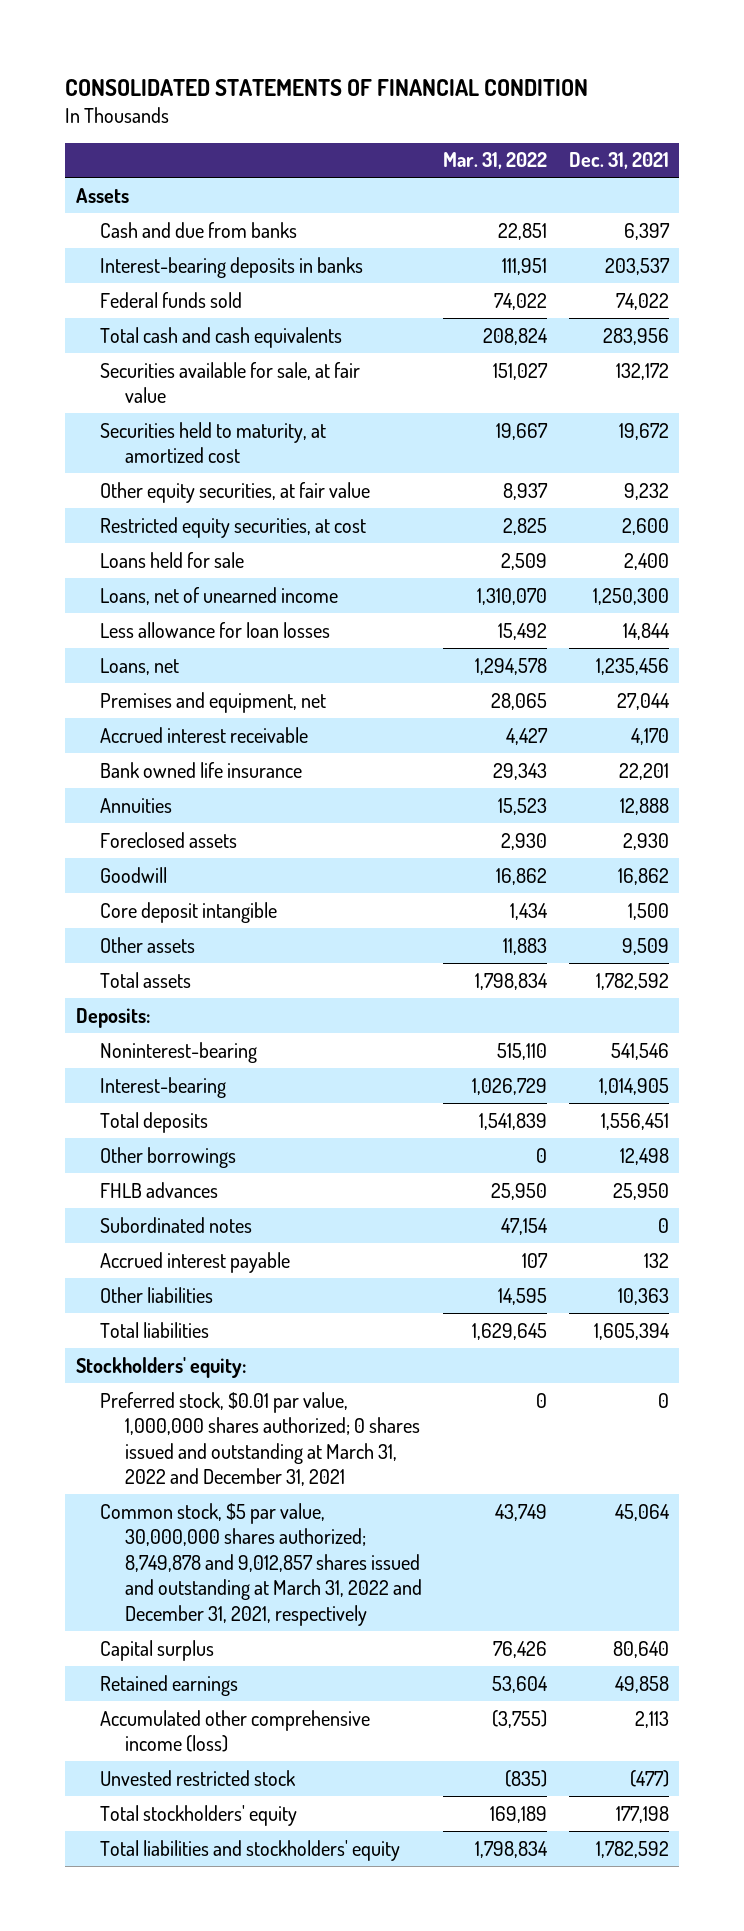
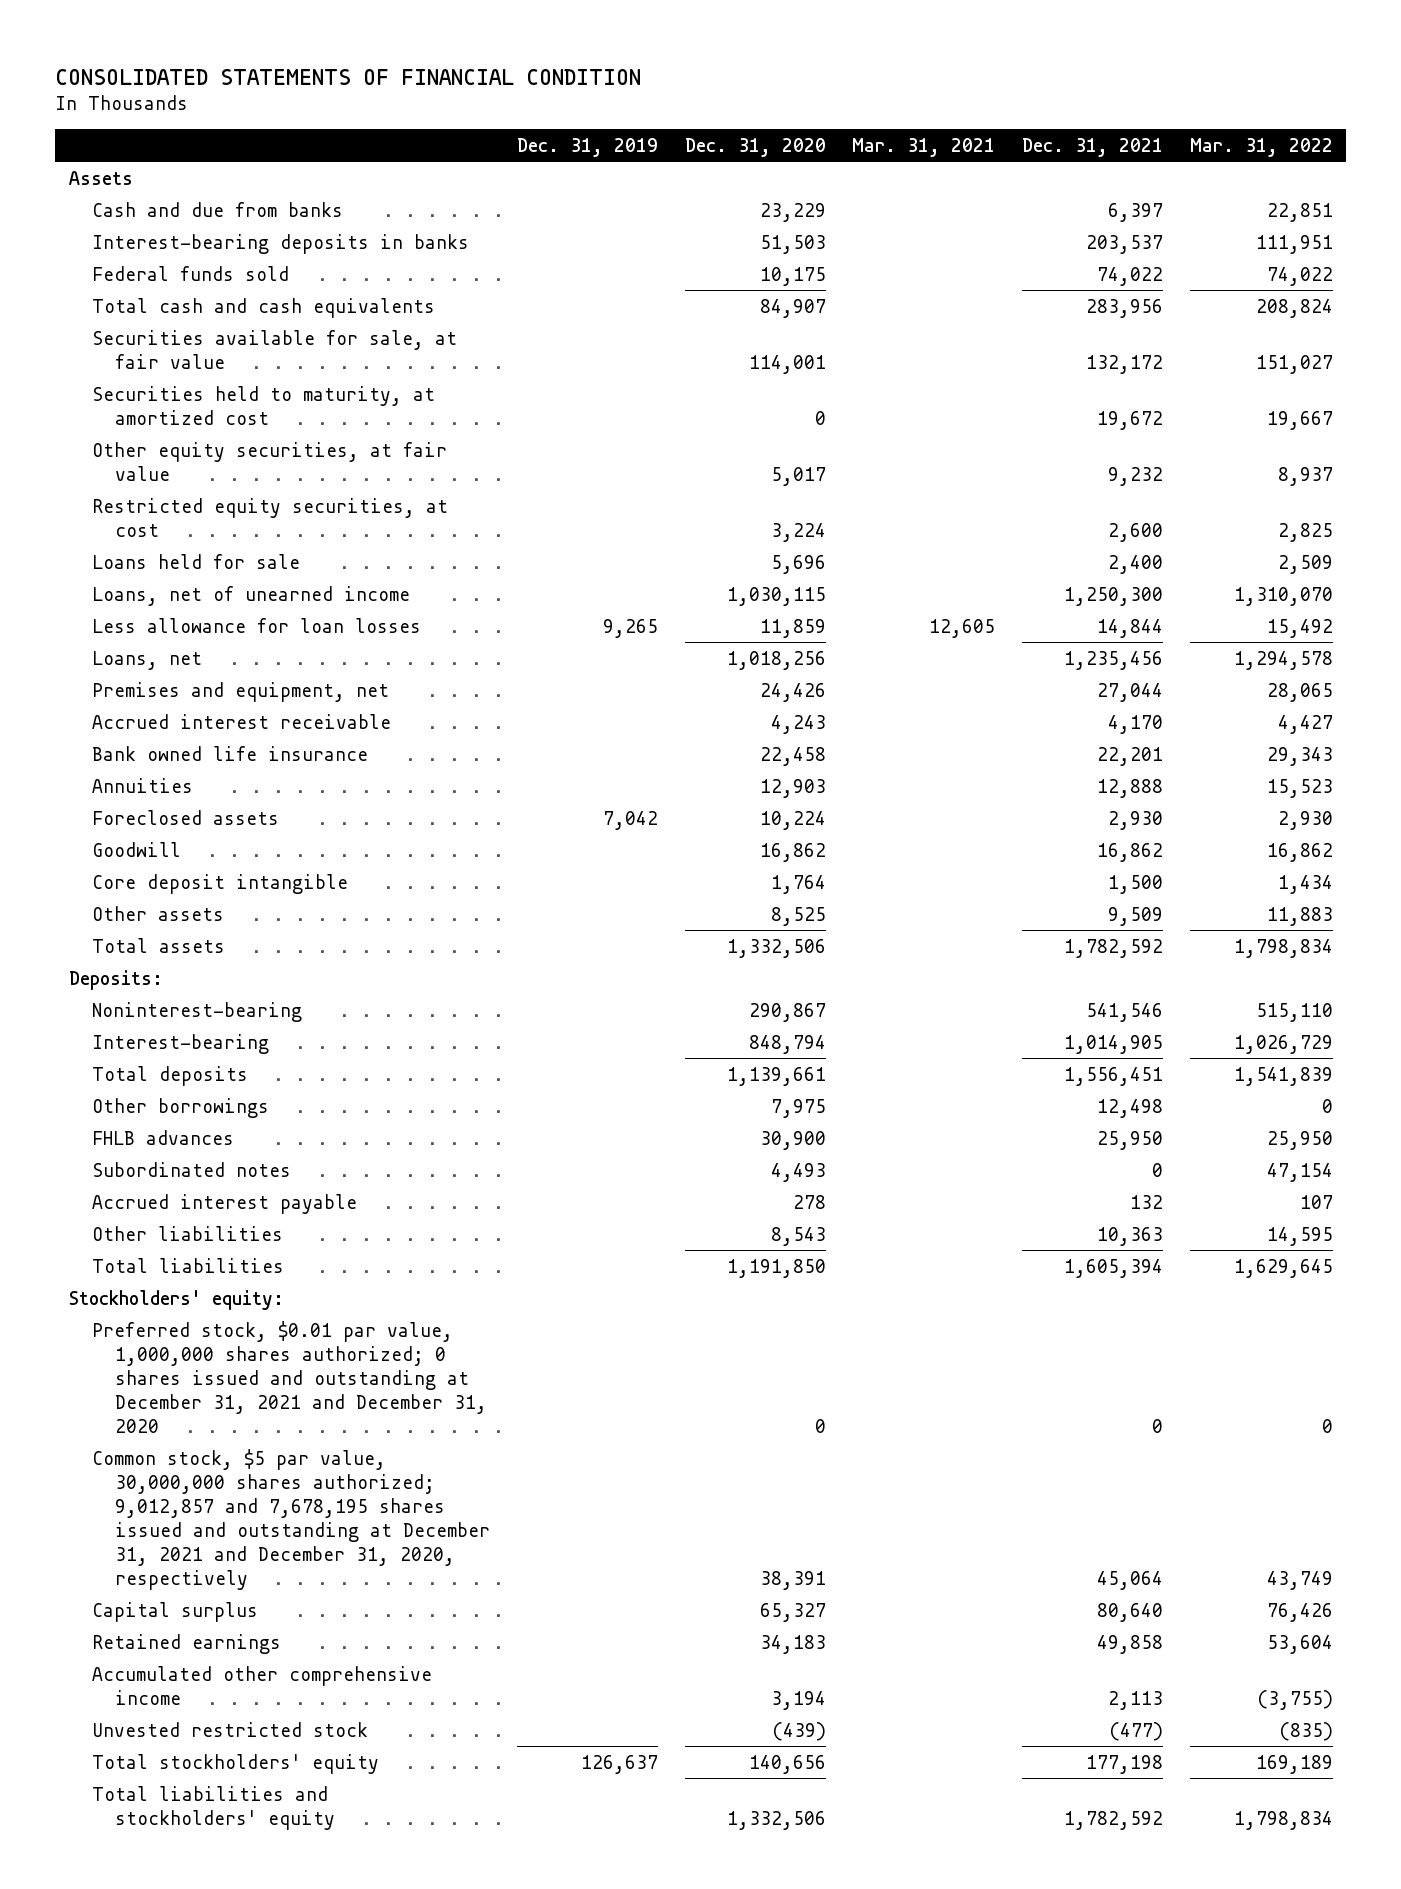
- | Mar. 31, 2022 | Dec. 31, 2021
+ | Dec. 31, 2019 | Dec. 31, 2020 | Mar. 31, 2021 | Dec. 31, 2021 | Mar. 31, 2022
- Preferred stock, $0.01 par value, 1,000,000 shares authorized; 0 shares issued and outstanding at March 31, 2022 and December 31, 2021 | 0 | 0
- Common stock, $5 par value, 30,000,000 shares authorized; 8,749,878 and 9,012,857 shares issued and outstanding at March 31, 2022 and December 31, 2021, respectively | 43,749 | 45,064
+ Preferred stock, $0.01 par value, 1,000,000 shares authorized; 0 shares issued and outstanding at December 31, 2021 and December 31, 2020 | | 0 | | 0 | 0
+ Common stock, $5 par value, 30,000,000 shares authorized; 9,012,857 and 7,678,195 shares issued and outstanding at December 31, 2021 and December 31, 2020, respectively | | 38,391 | | 45,064 | 43,749
- Accumulated other comprehensive income (loss) | (3,755) | 2,113
+ Accumulated other comprehensive income | | 3,194 | | 2,113 | (3,755)

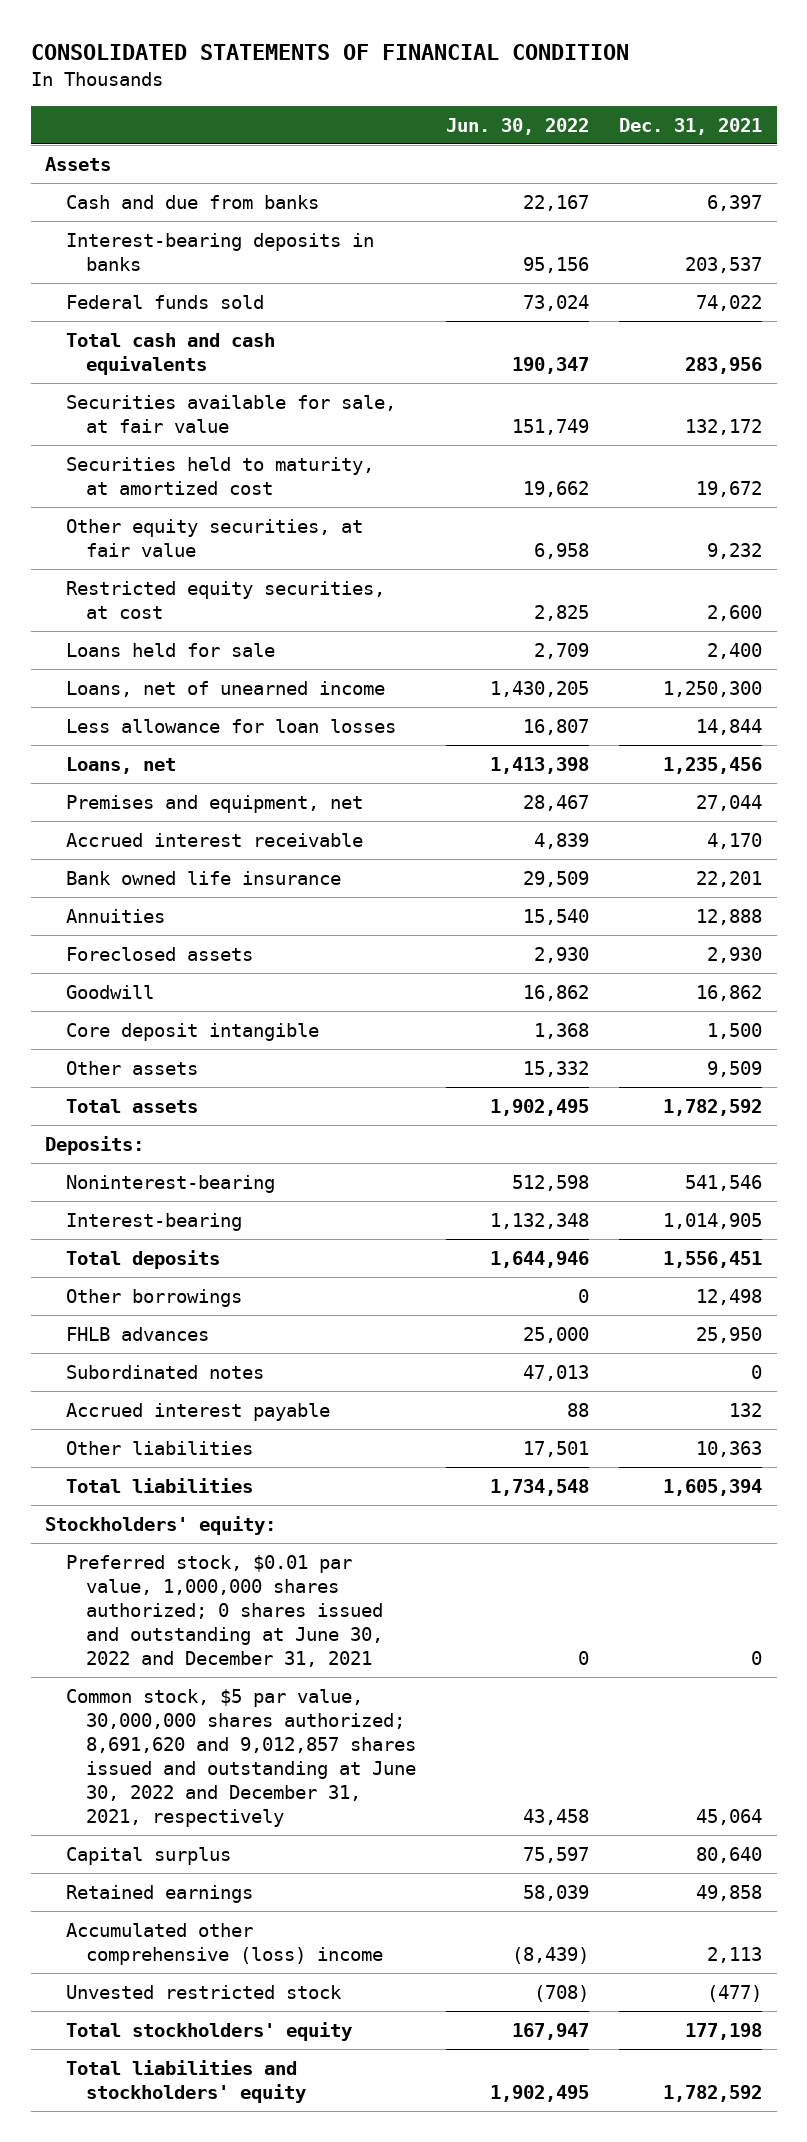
- | Dec. 31, 2019 | Dec. 31, 2020 | Mar. 31, 2021 | Dec. 31, 2021 | Mar. 31, 2022
+ | Jun. 30, 2022 | Dec. 31, 2021
- Preferred stock, $0.01 par value, 1,000,000 shares authorized; 0 shares issued and outstanding at December 31, 2021 and December 31, 2020 | | 0 | | 0 | 0
- Common stock, $5 par value, 30,000,000 shares authorized; 9,012,857 and 7,678,195 shares issued and outstanding at December 31, 2021 and December 31, 2020, respectively | | 38,391 | | 45,064 | 43,749
+ Preferred stock, $0.01 par value, 1,000,000 shares authorized; 0 shares issued and outstanding at June 30, 2022 and December 31, 2021 | 0 | 0
+ Common stock, $5 par value, 30,000,000 shares authorized; 8,691,620 and 9,012,857 shares issued and outstanding at June 30, 2022 and December 31, 2021, respectively | 43,458 | 45,064
- Accumulated other comprehensive income | | 3,194 | | 2,113 | (3,755)
+ Accumulated other comprehensive (loss) income | (8,439) | 2,113

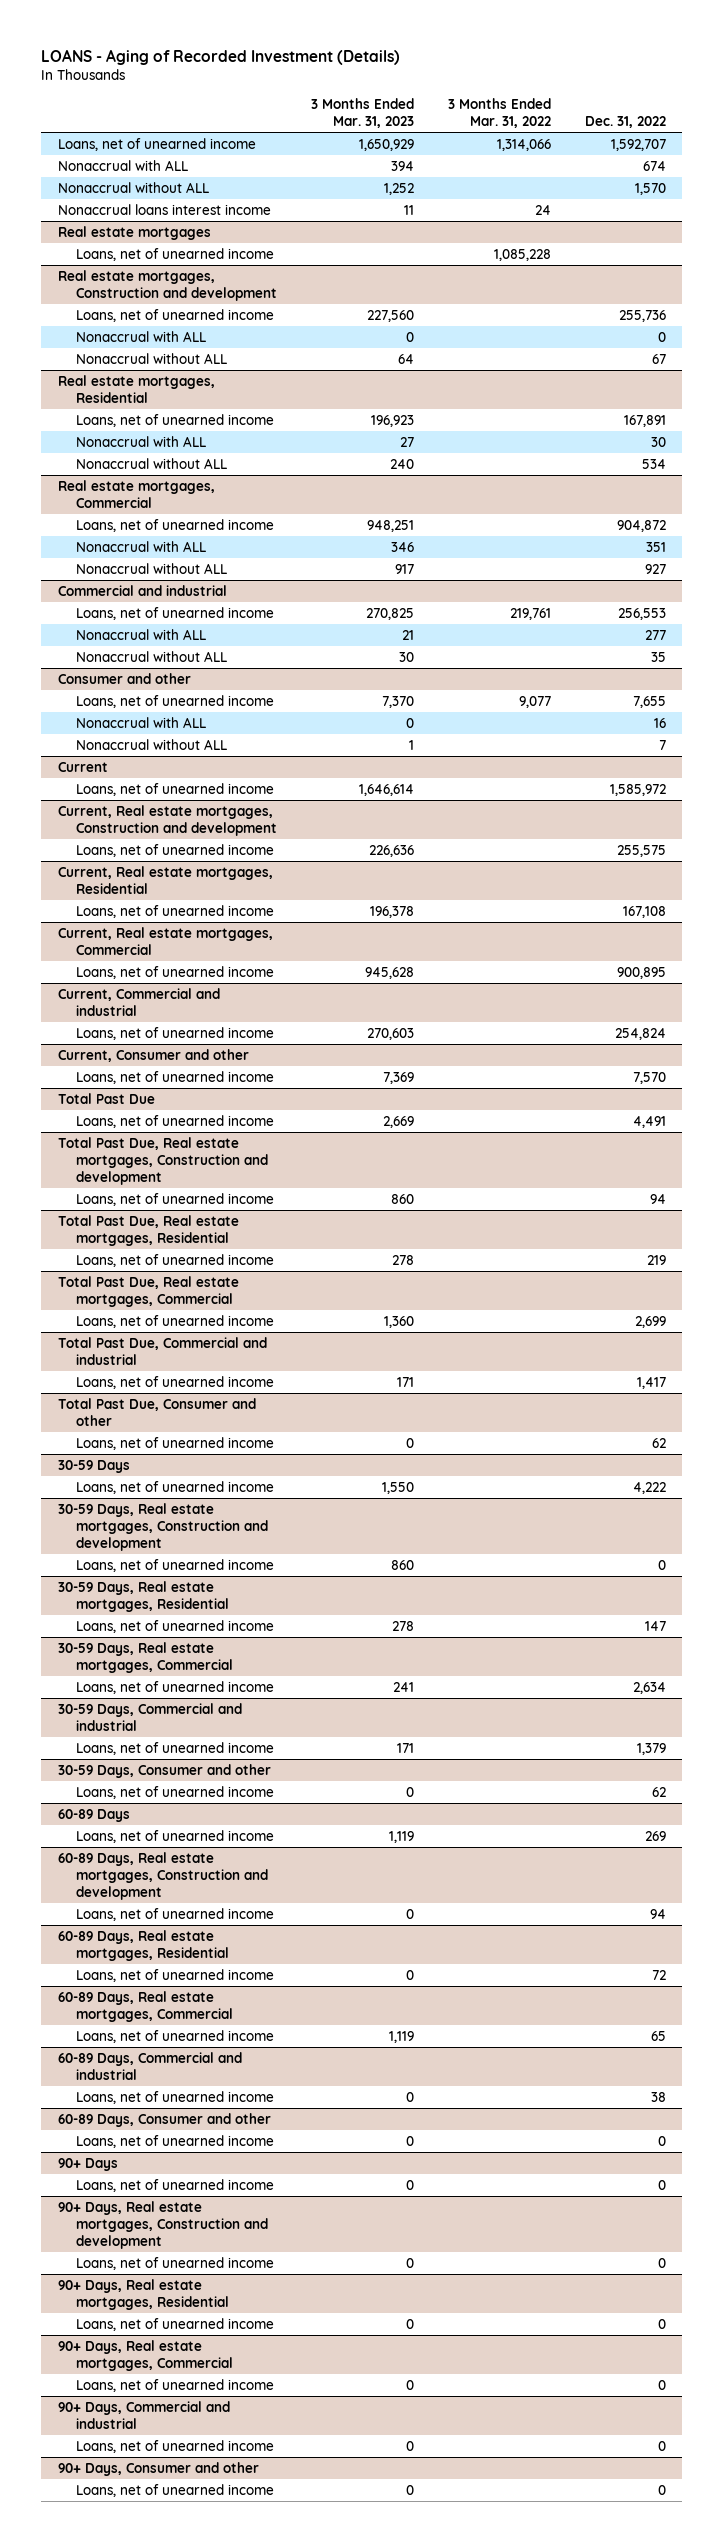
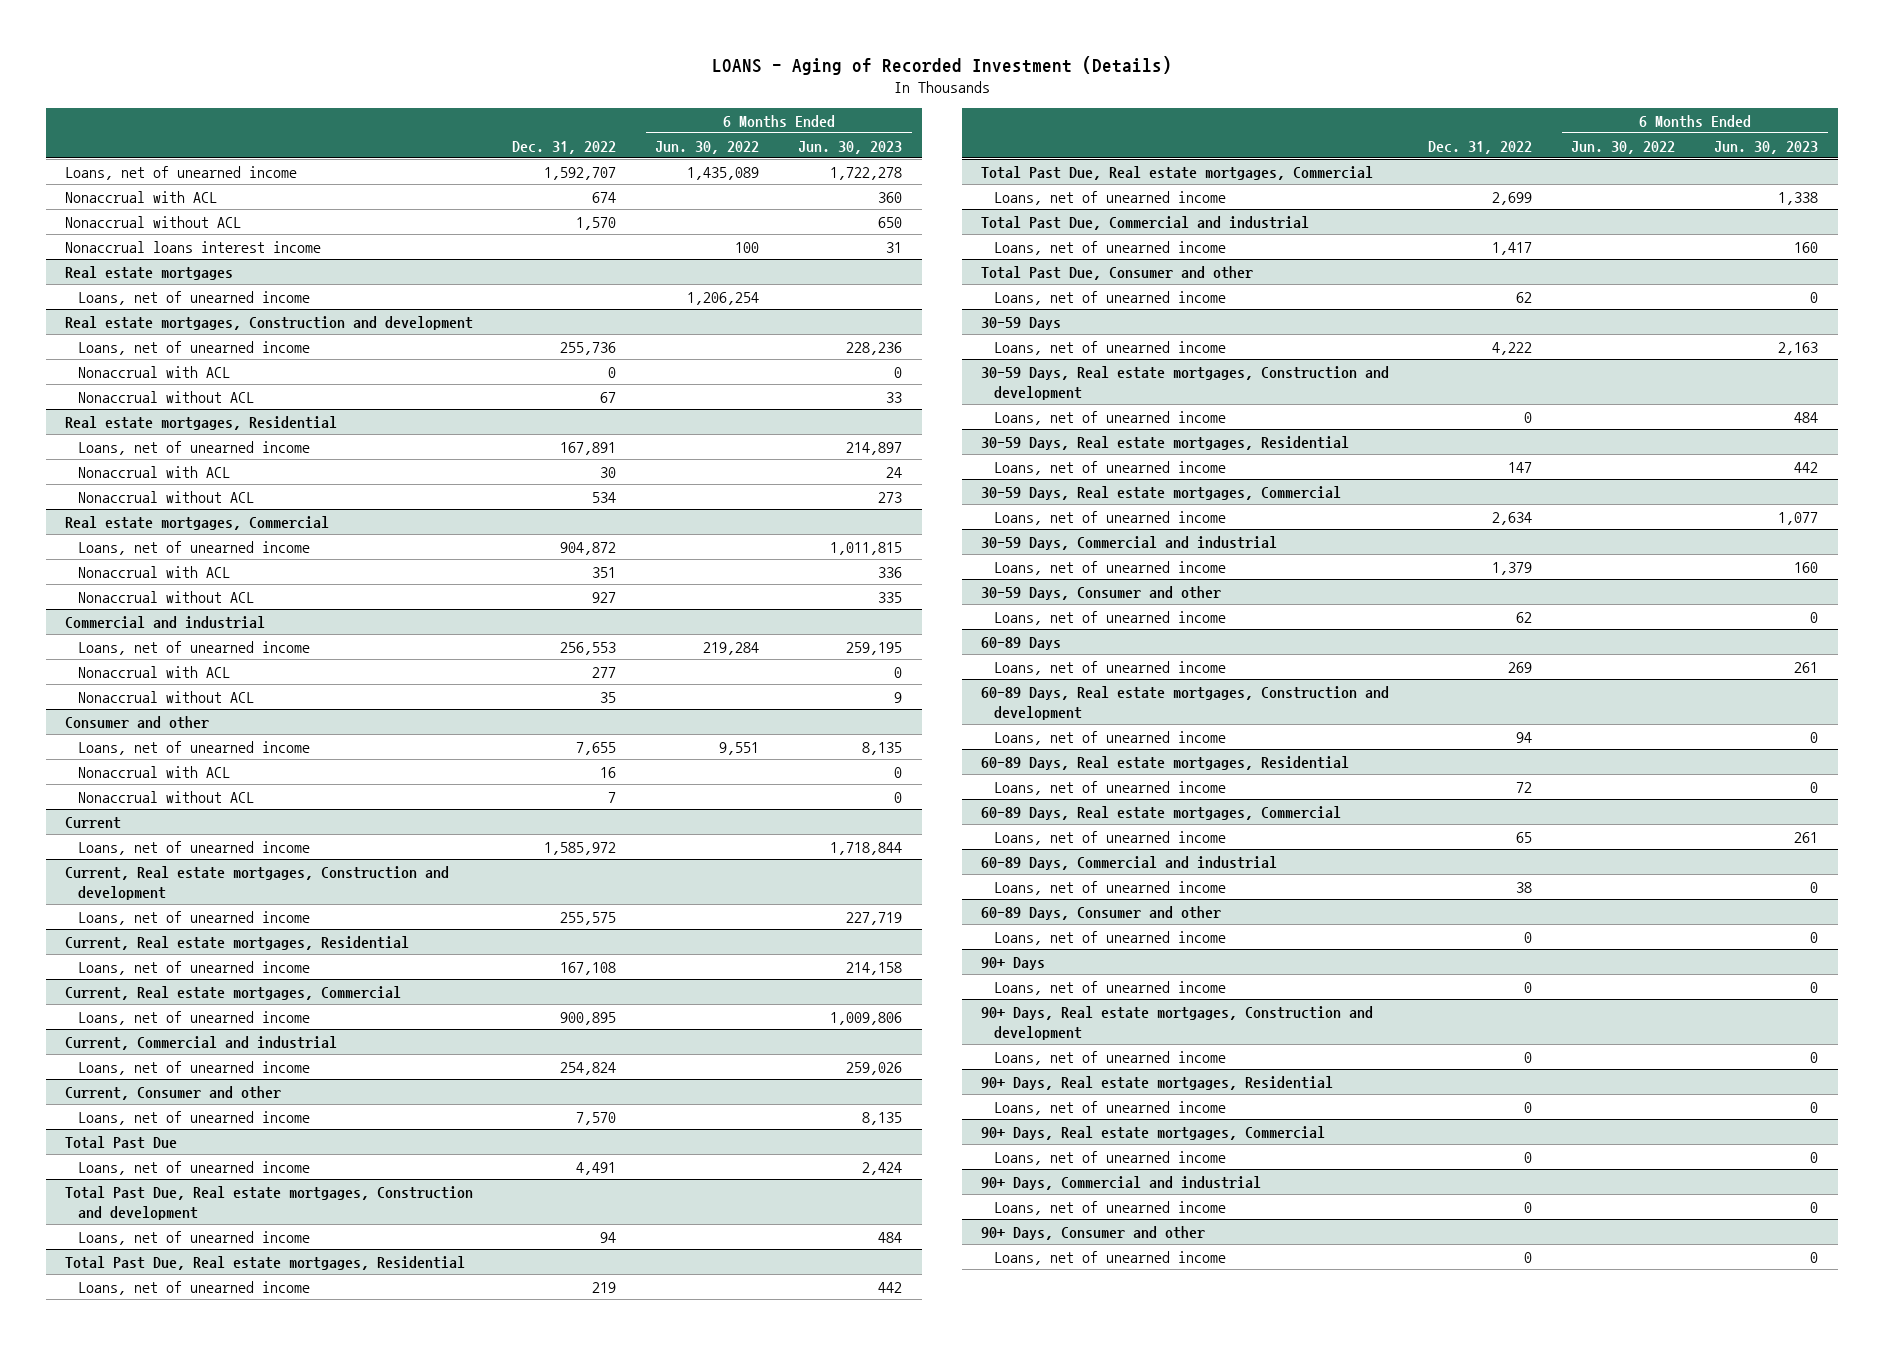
- | 3 Months Ended Mar. 31, 2023 | 3 Months Ended Mar. 31, 2022 | Dec. 31, 2022
+ | Dec. 31, 2022 | 6 Months Ended Jun. 30, 2022 | 6 Months Ended Jun. 30, 2023
- Nonaccrual with ALL | 394 | | 674
- Nonaccrual without ALL | 1,252 | | 1,570
+ Nonaccrual with ACL | 674 | | 360
+ Nonaccrual without ACL | 1,570 | | 650
@ Real estate mortgages, Construction and development
- Nonaccrual with ALL | 0 | | 0
- Nonaccrual without ALL | 64 | | 67
+ Nonaccrual with ACL | 0 | | 0
+ Nonaccrual without ACL | 67 | | 33
@ Real estate mortgages, Residential
- Nonaccrual with ALL | 27 | | 30
- Nonaccrual without ALL | 240 | | 534
+ Nonaccrual with ACL | 30 | | 24
+ Nonaccrual without ACL | 534 | | 273
@ Real estate mortgages, Commercial
- Nonaccrual with ALL | 346 | | 351
- Nonaccrual without ALL | 917 | | 927
+ Nonaccrual with ACL | 351 | | 336
+ Nonaccrual without ACL | 927 | | 335
@ Commercial and industrial
- Nonaccrual with ALL | 21 | | 277
- Nonaccrual without ALL | 30 | | 35
+ Nonaccrual with ACL | 277 | | 0
+ Nonaccrual without ACL | 35 | | 9
@ Consumer and other
- Nonaccrual with ALL | 0 | | 16
- Nonaccrual without ALL | 1 | | 7
+ Nonaccrual with ACL | 16 | | 0
+ Nonaccrual without ACL | 7 | | 0

